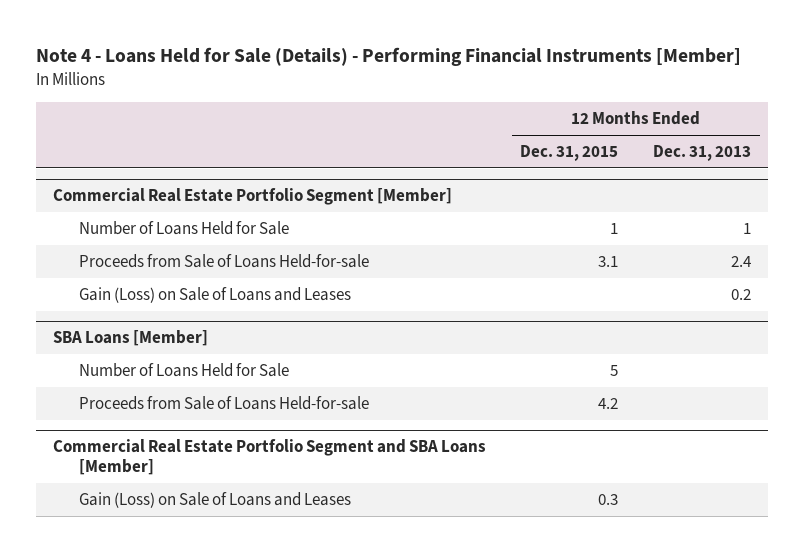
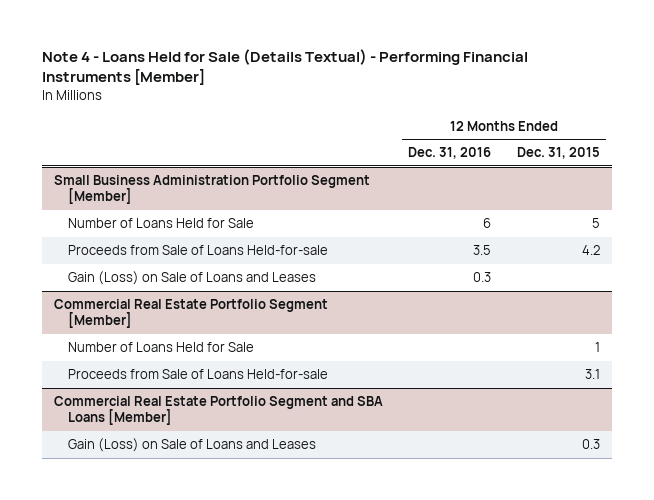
- Note 4 - Loans Held for Sale (Details) - Performing Financial Instruments [Member]
+ Note 4 - Loans Held for Sale (Details Textual) - Performing Financial Instruments [Member]
- | 12 Months Ended Dec. 31, 2015 | 12 Months Ended Dec. 31, 2013
+ | 12 Months Ended Dec. 31, 2016 | 12 Months Ended Dec. 31, 2015
+ Small Business Administration Portfolio Segment [Member]
+ Number of Loans Held for Sale | 6 | 5
+ Proceeds from Sale of Loans Held-for-sale | 3.5 | 4.2
+ Gain (Loss) on Sale of Loans and Leases | 0.3 |
@ Commercial Real Estate Portfolio Segment [Member]
- Gain (Loss) on Sale of Loans and Leases | | 0.2
- SBA Loans [Member]
- Number of Loans Held for Sale | 5 |
- Proceeds from Sale of Loans Held-for-sale | 4.2 |

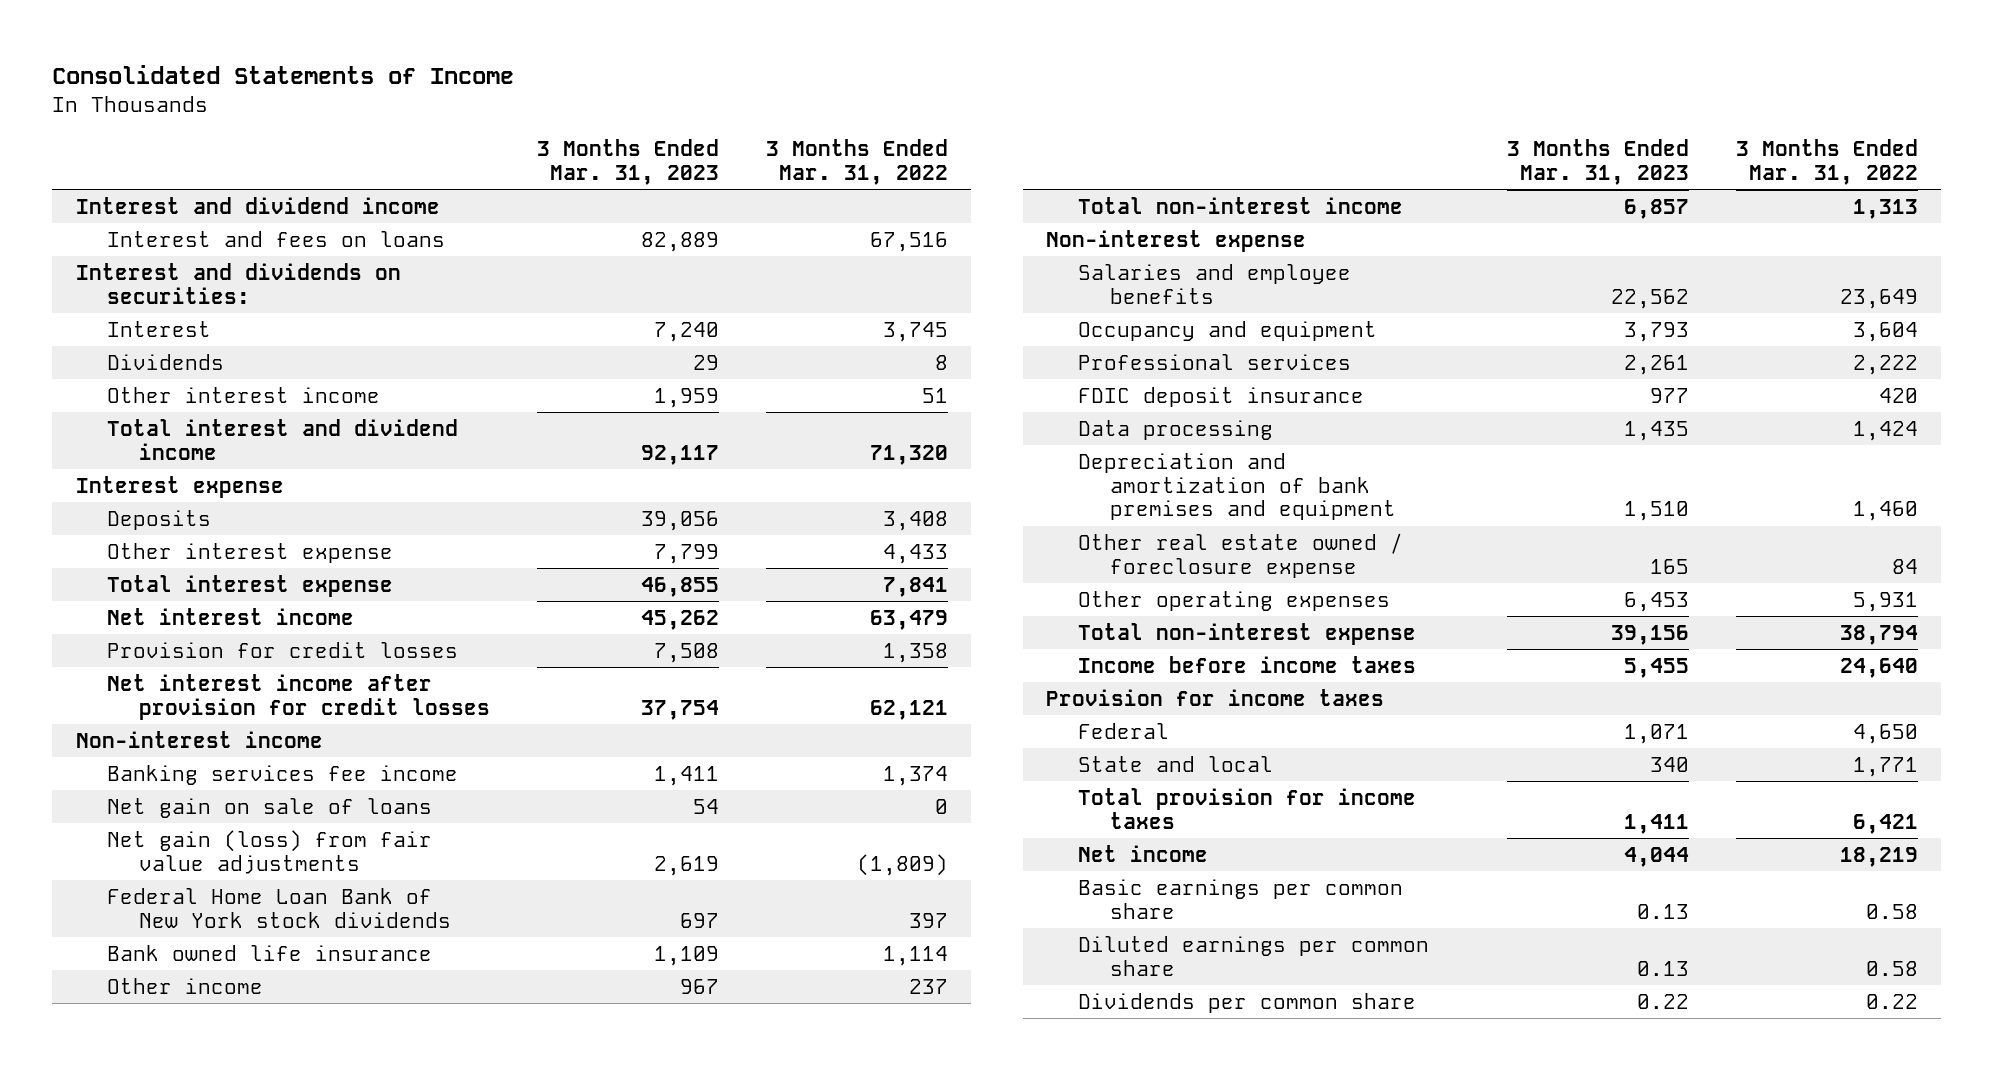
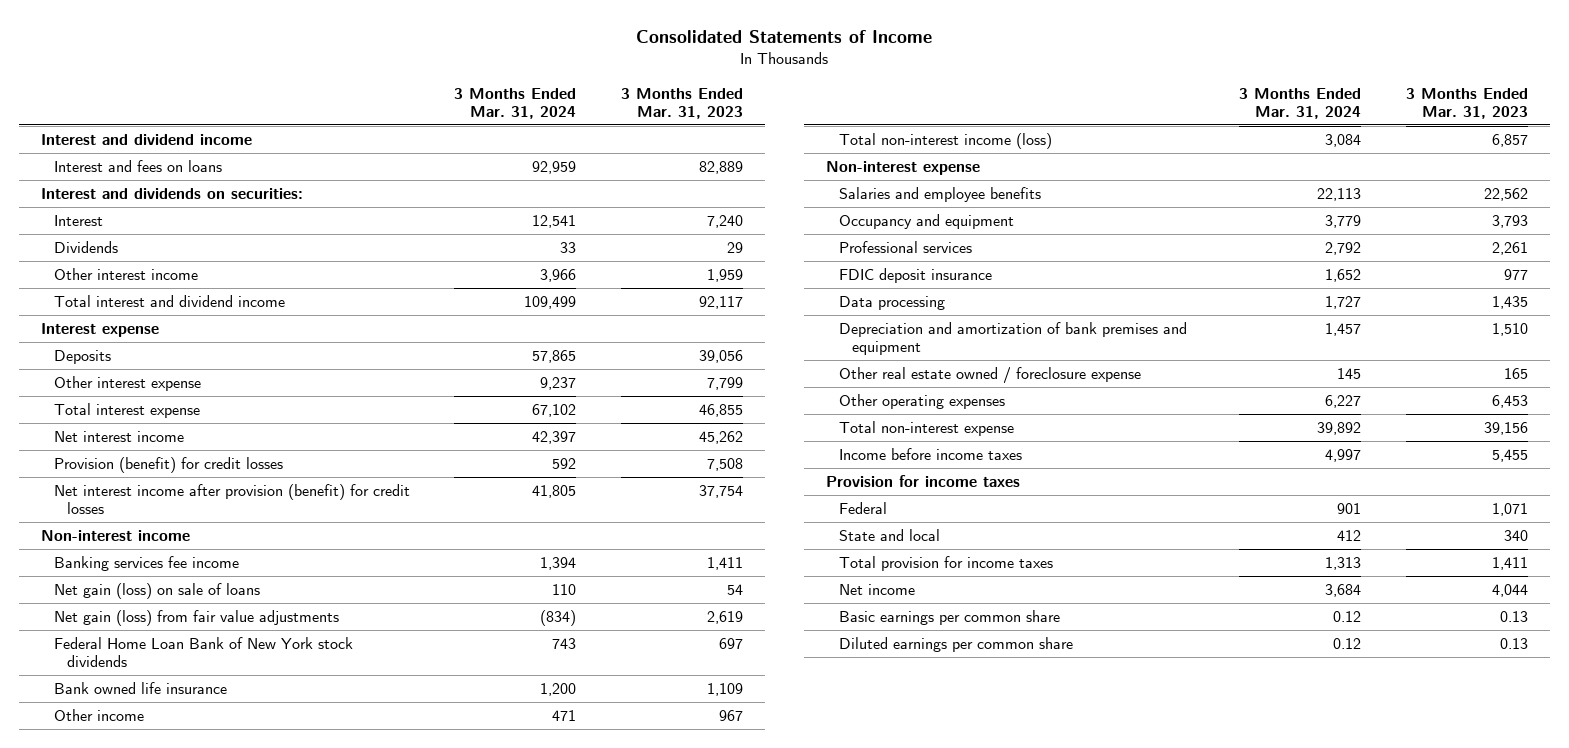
- | 3 Months Ended Mar. 31, 2023 | 3 Months Ended Mar. 31, 2022
+ | 3 Months Ended Mar. 31, 2024 | 3 Months Ended Mar. 31, 2023
- Provision for credit losses | 7,508 | 1,358
- Net interest income after provision for credit losses | 37,754 | 62,121
+ Provision (benefit) for credit losses | 592 | 7,508
+ Net interest income after provision (benefit) for credit losses | 41,805 | 37,754
- Net gain on sale of loans | 54 | 0
+ Net gain (loss) on sale of loans | 110 | 54
- Total non-interest income | 6,857 | 1,313
+ Total non-interest income (loss) | 3,084 | 6,857
- Dividends per common share | 0.22 | 0.22

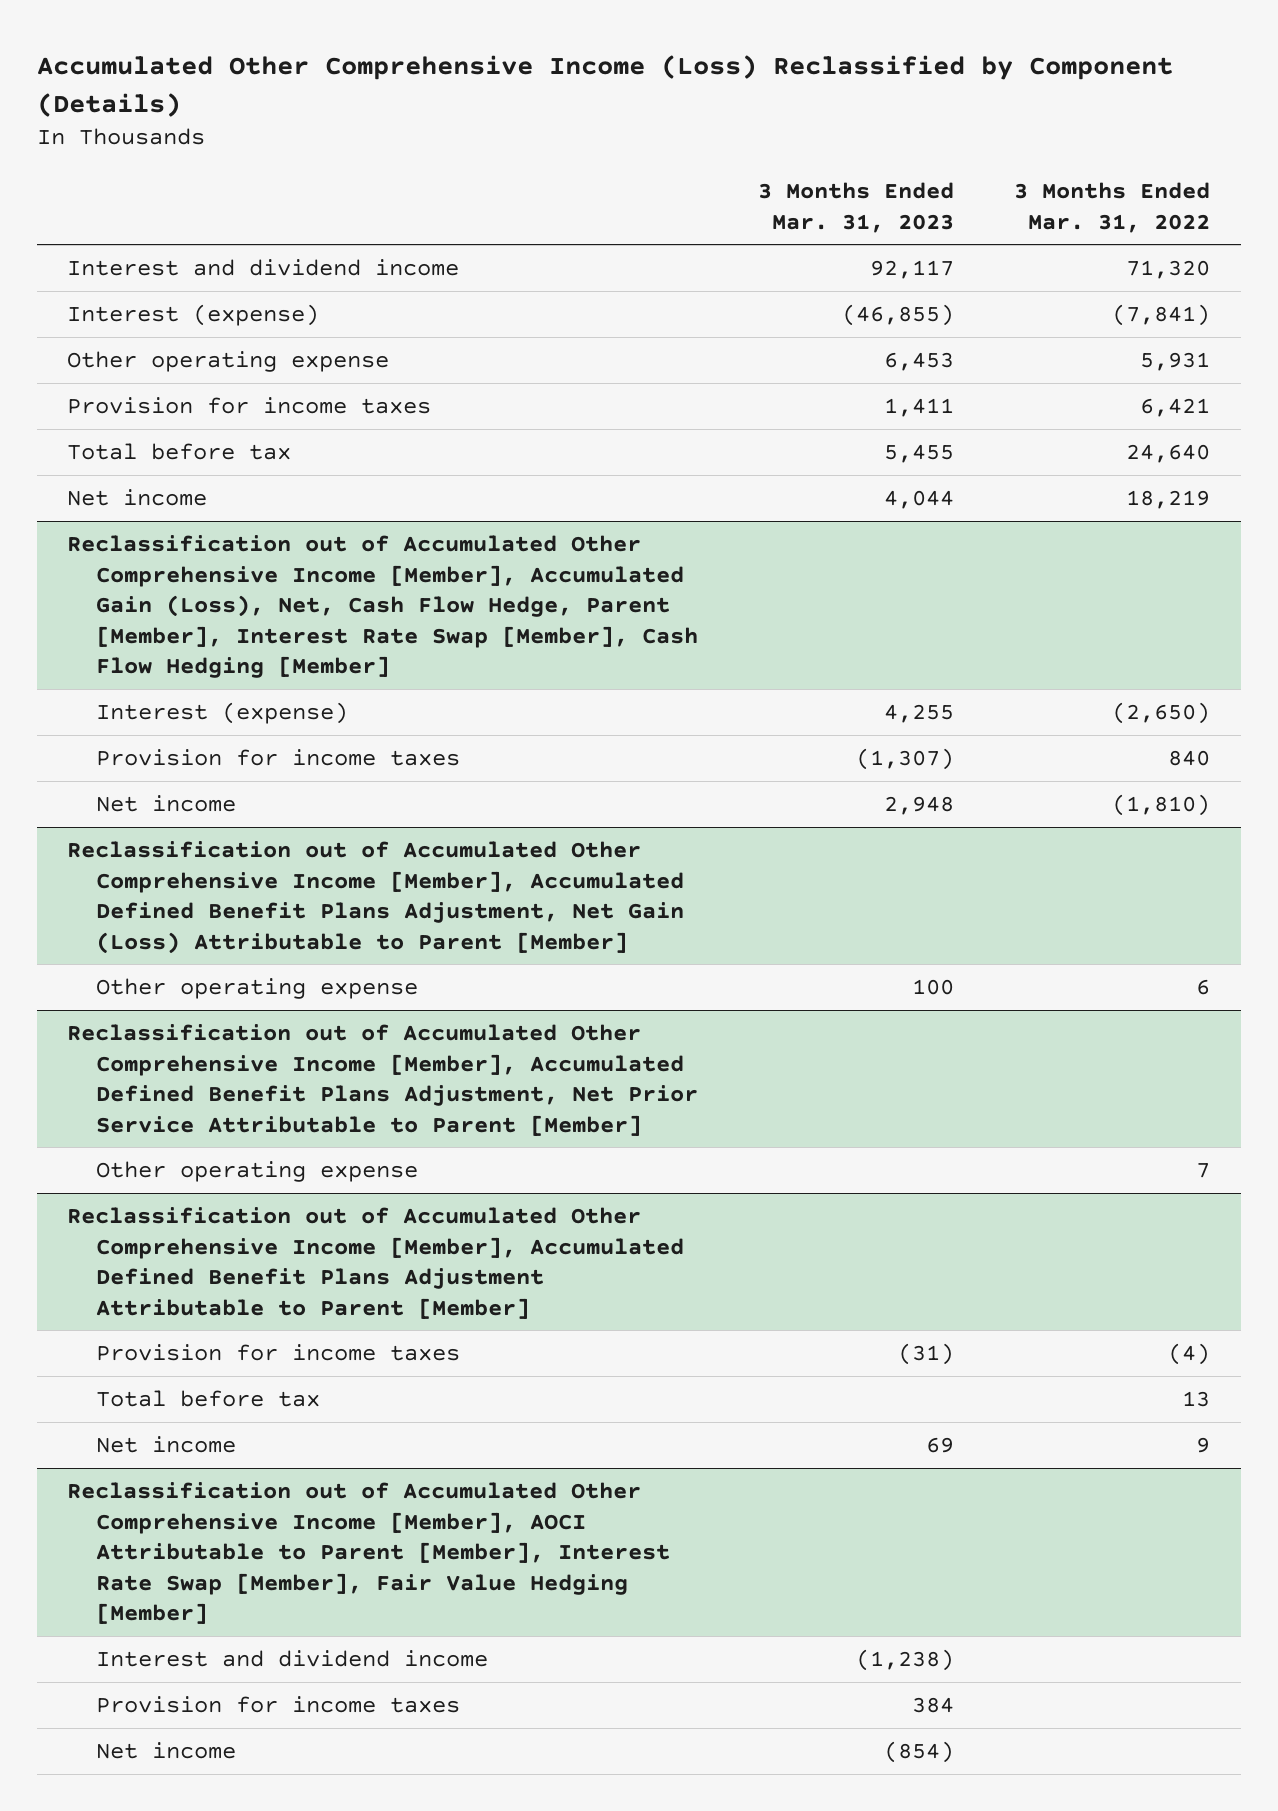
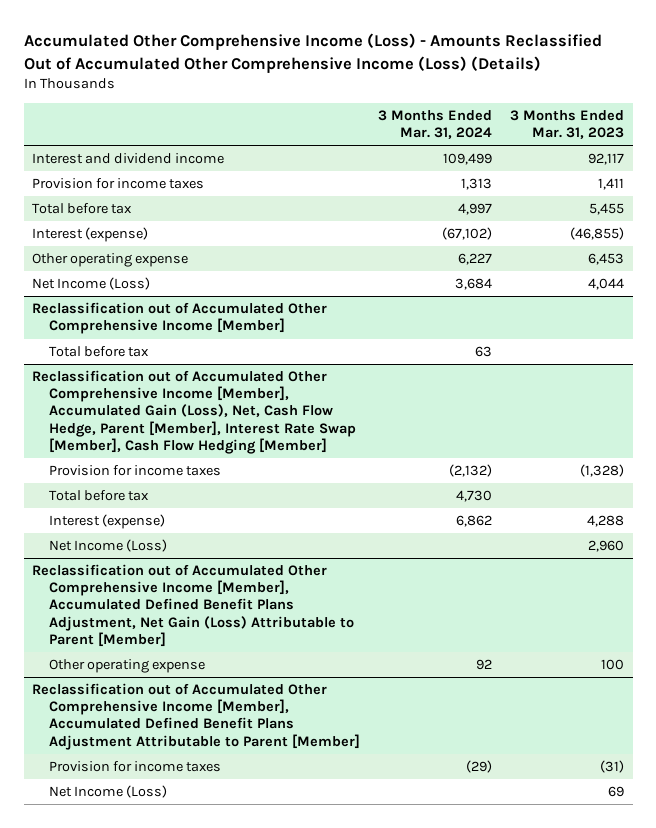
- Accumulated Other Comprehensive Income (Loss) Reclassified by Component (Details)
+ Accumulated Other Comprehensive Income (Loss) - Amounts Reclassified Out of Accumulated Other Comprehensive Income (Loss) (Details)
- | 3 Months Ended Mar. 31, 2023 | 3 Months Ended Mar. 31, 2022
+ | 3 Months Ended Mar. 31, 2024 | 3 Months Ended Mar. 31, 2023
- Net income | 4,044 | 18,219
moved down: Interest (expense) | (67,102) | (46,855)
moved down: Other operating expense | 6,227 | 6,453
+ Net Income (Loss) | 3,684 | 4,044
+ Reclassification out of Accumulated Other Comprehensive Income [Member]
+ Total before tax | 63 |
@ Reclassification out of Accumulated Other Comprehensive Income [Member], Accumulated Gain (Loss), Net, Cash Flow Hedge, Parent [Member], Interest Rate Swap [Member], Cash Flow Hedging [Member]
- Interest (expense) | 4,255 | (2,650)
- Provision for income taxes | (1,307) | 840
- Net income | 2,948 | (1,810)
+ Provision for income taxes | (2,132) | (1,328)
+ Total before tax | 4,730 |
+ Interest (expense) | 6,862 | 4,288
+ Net Income (Loss) | | 2,960
- Reclassification out of Accumulated Other Comprehensive Income [Member], Accumulated Defined Benefit Plans Adjustment, Net Prior Service Attributable to Parent [Member]
- Other operating expense | | 7
@ Reclassification out of Accumulated Other Comprehensive Income [Member], Accumulated Defined Benefit Plans Adjustment Attributable to Parent [Member]
- Total before tax | | 13
- Net income | 69 | 9
- Reclassification out of Accumulated Other Comprehensive Income [Member], AOCI Attributable to Parent [Member], Interest Rate Swap [Member], Fair Value Hedging [Member]
- Interest and dividend income | (1,238) |
- Provision for income taxes | 384 |
- Net income | (854) |
@ Reclassification out of Accumulated Other Comprehensive Income [Member], Accumulated Defined Benefit Plans Adjustment Attributable to Parent [Member]
+ Net Income (Loss) | | 69

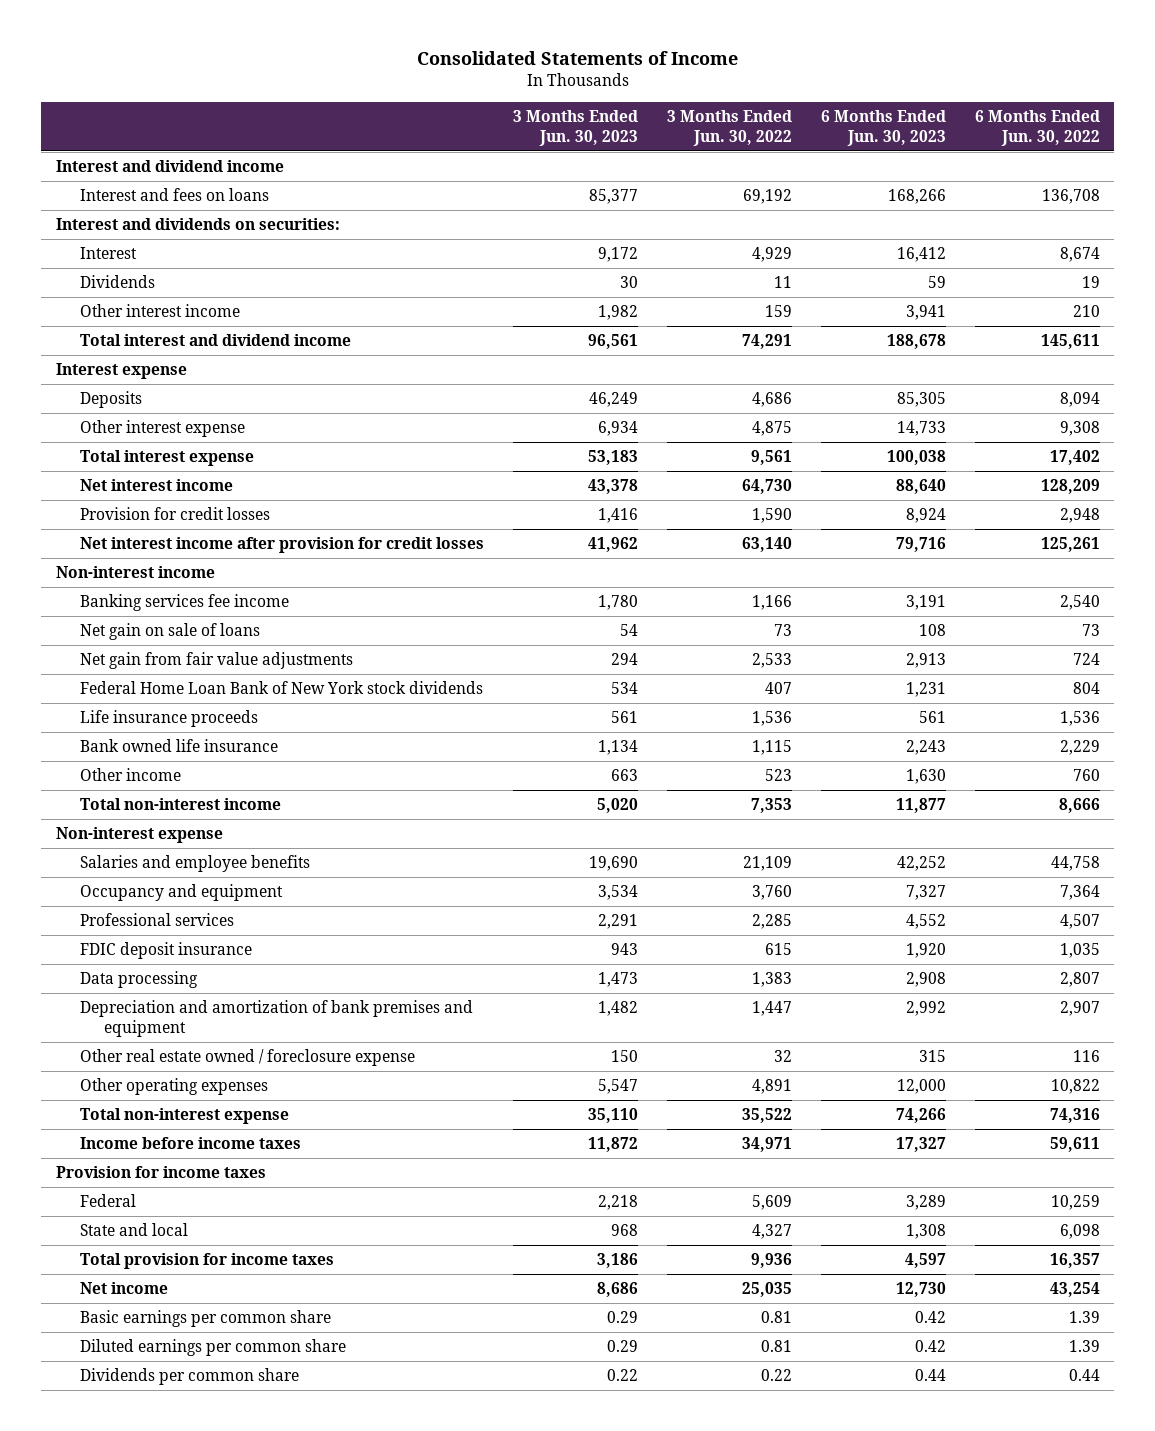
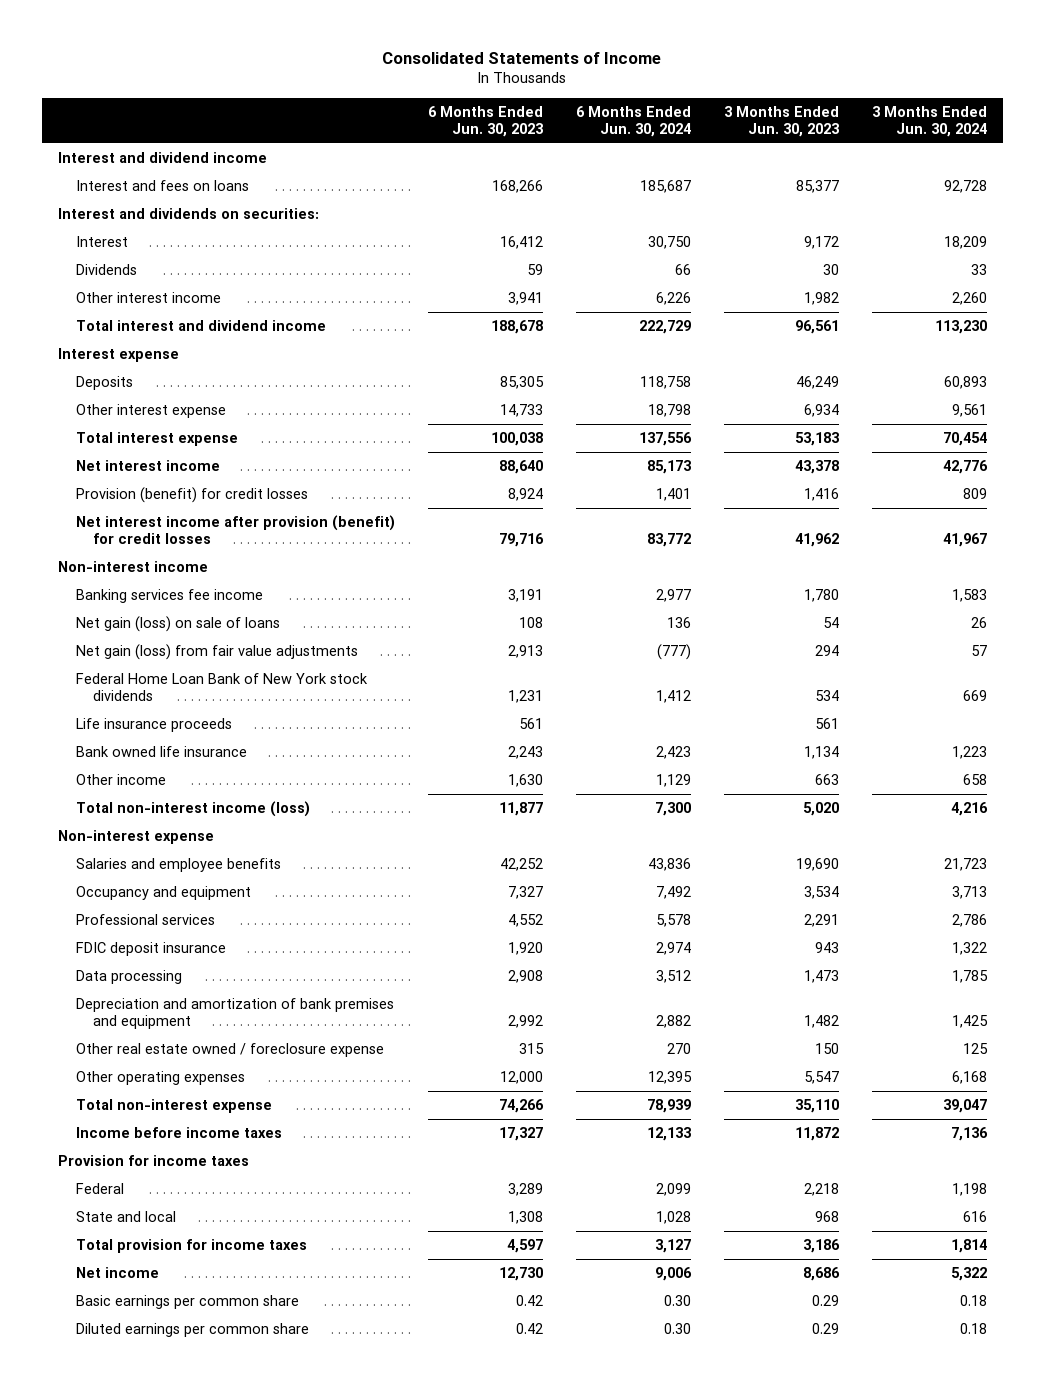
- | 3 Months Ended Jun. 30, 2023 | 3 Months Ended Jun. 30, 2022 | 6 Months Ended Jun. 30, 2023 | 6 Months Ended Jun. 30, 2022
+ | 6 Months Ended Jun. 30, 2023 | 6 Months Ended Jun. 30, 2024 | 3 Months Ended Jun. 30, 2023 | 3 Months Ended Jun. 30, 2024
- Provision for credit losses | 1,416 | 1,590 | 8,924 | 2,948
- Net interest income after provision for credit losses | 41,962 | 63,140 | 79,716 | 125,261
+ Provision (benefit) for credit losses | 8,924 | 1,401 | 1,416 | 809
+ Net interest income after provision (benefit) for credit losses | 79,716 | 83,772 | 41,962 | 41,967
- Net gain on sale of loans | 54 | 73 | 108 | 73
- Net gain from fair value adjustments | 294 | 2,533 | 2,913 | 724
+ Net gain (loss) on sale of loans | 108 | 136 | 54 | 26
+ Net gain (loss) from fair value adjustments | 2,913 | (777) | 294 | 57
- Total non-interest income | 5,020 | 7,353 | 11,877 | 8,666
+ Total non-interest income (loss) | 11,877 | 7,300 | 5,020 | 4,216
- Dividends per common share | 0.22 | 0.22 | 0.44 | 0.44

